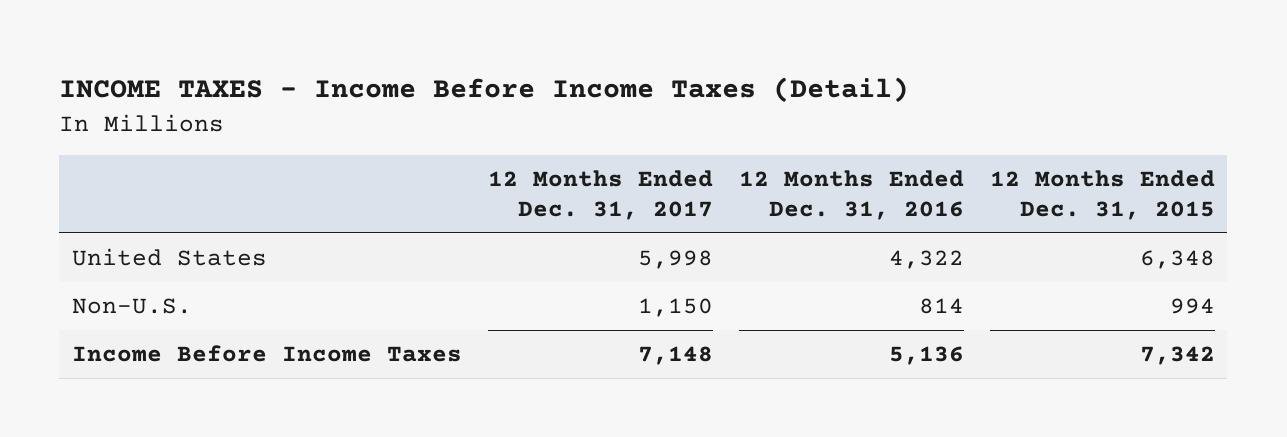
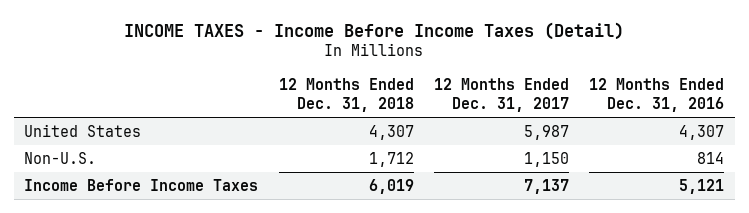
- | 12 Months Ended Dec. 31, 2017 | 12 Months Ended Dec. 31, 2016 | 12 Months Ended Dec. 31, 2015
+ | 12 Months Ended Dec. 31, 2018 | 12 Months Ended Dec. 31, 2017 | 12 Months Ended Dec. 31, 2016
- United States | 5,998 | 4,322 | 6,348
+ United States | 4,307 | 5,987 | 4,307
- Income Before Income Taxes | 7,148 | 5,136 | 7,342
+ Income Before Income Taxes | 6,019 | 7,137 | 5,121

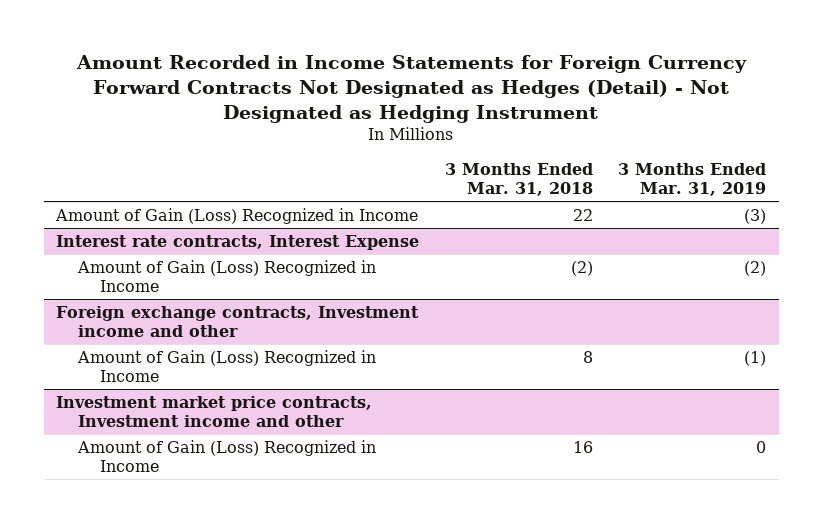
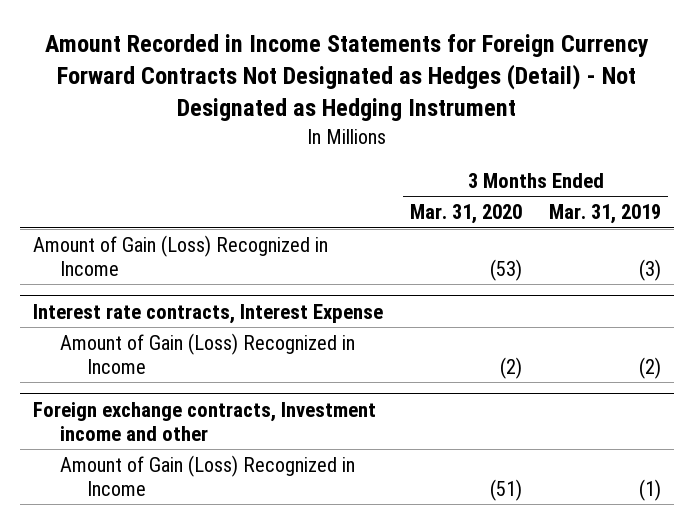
- | 3 Months Ended Mar. 31, 2018 | 3 Months Ended Mar. 31, 2019
+ | 3 Months Ended Mar. 31, 2020 | 3 Months Ended Mar. 31, 2019
- Investment market price contracts, Investment income and other
- Amount of Gain (Loss) Recognized in Income | 16 | 0

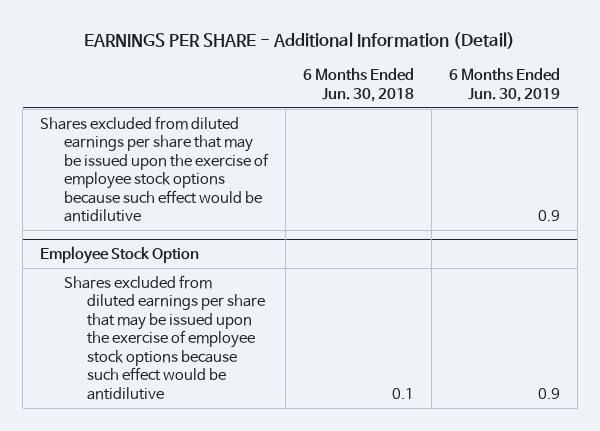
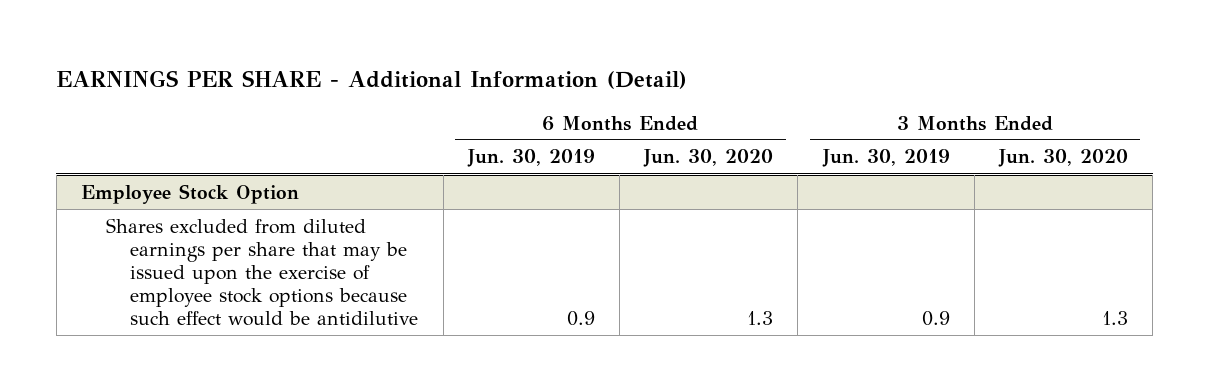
- | 6 Months Ended Jun. 30, 2018 | 6 Months Ended Jun. 30, 2019
+ | 6 Months Ended Jun. 30, 2019 | 6 Months Ended Jun. 30, 2020 | 3 Months Ended Jun. 30, 2019 | 3 Months Ended Jun. 30, 2020
- Shares excluded from diluted earnings per share that may be issued upon the exercise of employee stock options because such effect would be antidilutive | | 0.9

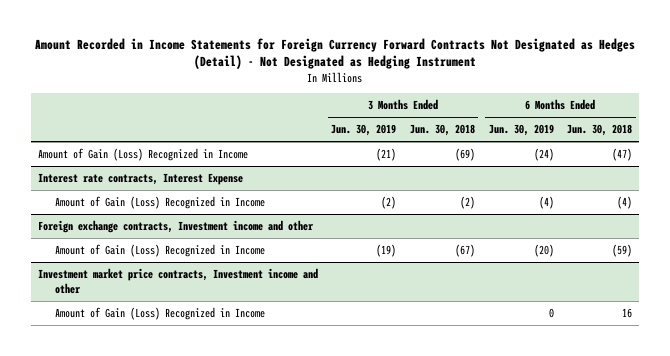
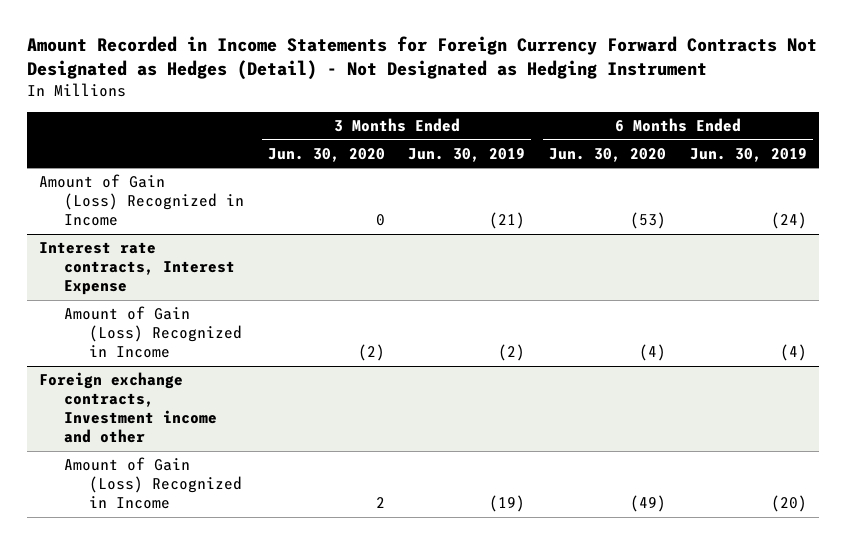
- | 3 Months Ended Jun. 30, 2019 | 3 Months Ended Jun. 30, 2018 | 6 Months Ended Jun. 30, 2019 | 6 Months Ended Jun. 30, 2018
+ | 3 Months Ended Jun. 30, 2020 | 3 Months Ended Jun. 30, 2019 | 6 Months Ended Jun. 30, 2020 | 6 Months Ended Jun. 30, 2019
- Investment market price contracts, Investment income and other
- Amount of Gain (Loss) Recognized in Income | | | 0 | 16

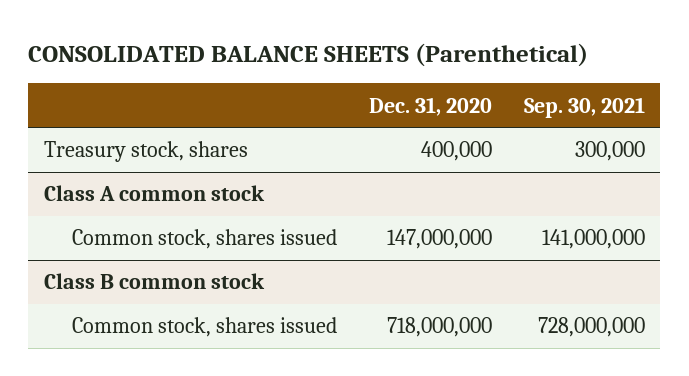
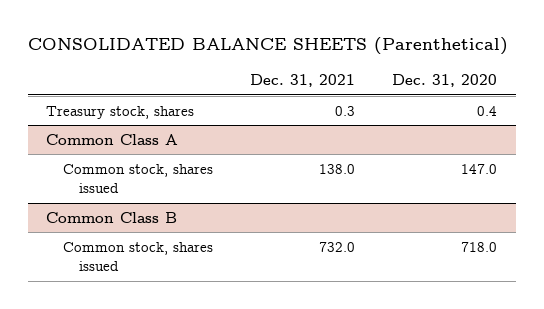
- | Dec. 31, 2020 | Sep. 30, 2021
+ | Dec. 31, 2021 | Dec. 31, 2020
- Treasury stock, shares | 400,000 | 300,000
- Class A common stock
- Common stock, shares issued | 147,000,000 | 141,000,000
- Class B common stock
- Common stock, shares issued | 718,000,000 | 728,000,000
+ Treasury stock, shares | 0.3 | 0.4
+ Common Class A
+ Common stock, shares issued | 138.0 | 147.0
+ Common Class B
+ Common stock, shares issued | 732.0 | 718.0

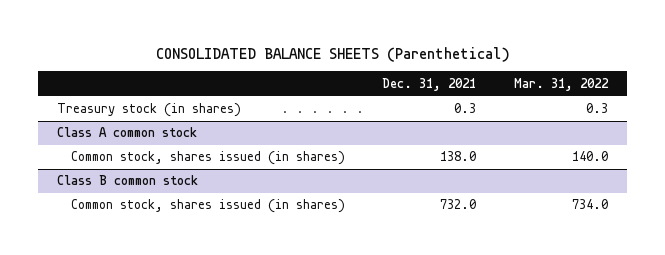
- | Dec. 31, 2021 | Dec. 31, 2020
+ | Dec. 31, 2021 | Mar. 31, 2022
- Treasury stock, shares | 0.3 | 0.4
- Common Class A
- Common stock, shares issued | 138.0 | 147.0
- Common Class B
- Common stock, shares issued | 732.0 | 718.0
+ Treasury stock (in shares) | 0.3 | 0.3
+ Class A common stock
+ Common stock, shares issued (in shares) | 138.0 | 140.0
+ Class B common stock
+ Common stock, shares issued (in shares) | 732.0 | 734.0

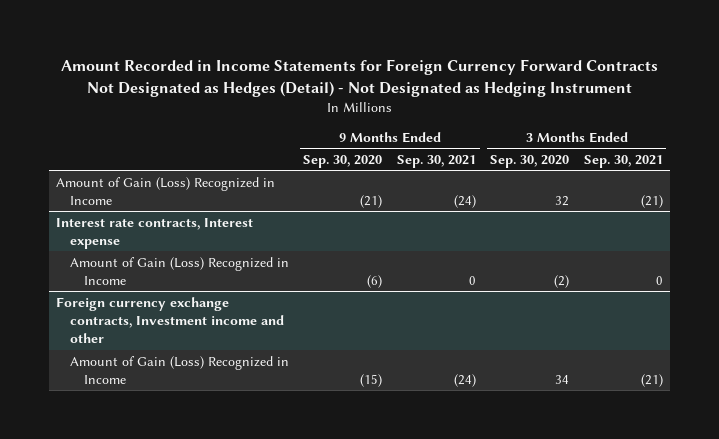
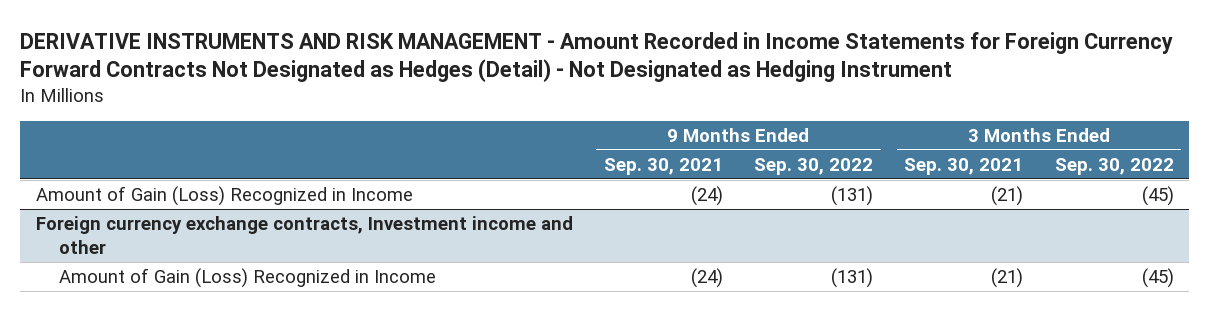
- Amount Recorded in Income Statements for Foreign Currency Forward Contracts Not Designated as Hedges (Detail) - Not Designated as Hedging Instrument
+ DERIVATIVE INSTRUMENTS AND RISK MANAGEMENT - Amount Recorded in Income Statements for Foreign Currency Forward Contracts Not Designated as Hedges (Detail) - Not Designated as Hedging Instrument
- | 9 Months Ended Sep. 30, 2020 | 9 Months Ended Sep. 30, 2021 | 3 Months Ended Sep. 30, 2020 | 3 Months Ended Sep. 30, 2021
+ | 9 Months Ended Sep. 30, 2021 | 9 Months Ended Sep. 30, 2022 | 3 Months Ended Sep. 30, 2021 | 3 Months Ended Sep. 30, 2022
- Interest rate contracts, Interest expense
- Amount of Gain (Loss) Recognized in Income | (6) | 0 | (2) | 0

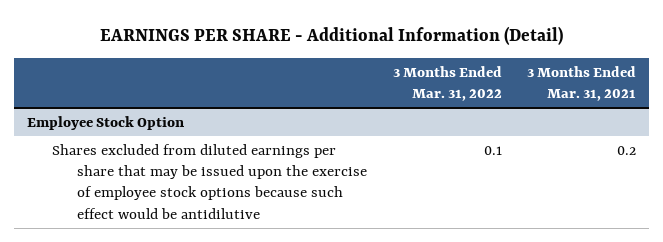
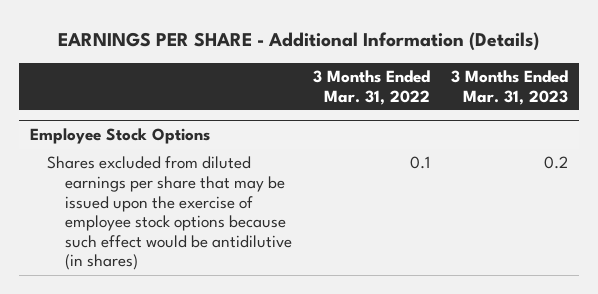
- EARNINGS PER SHARE - Additional Information (Detail)
+ EARNINGS PER SHARE - Additional Information (Details)
- | 3 Months Ended Mar. 31, 2022 | 3 Months Ended Mar. 31, 2021
+ | 3 Months Ended Mar. 31, 2022 | 3 Months Ended Mar. 31, 2023
- Employee Stock Option
- Shares excluded from diluted earnings per share that may be issued upon the exercise of employee stock options because such effect would be antidilutive | 0.1 | 0.2
+ Employee Stock Options
+ Shares excluded from diluted earnings per share that may be issued upon the exercise of employee stock options because such effect would be antidilutive (in shares) | 0.1 | 0.2

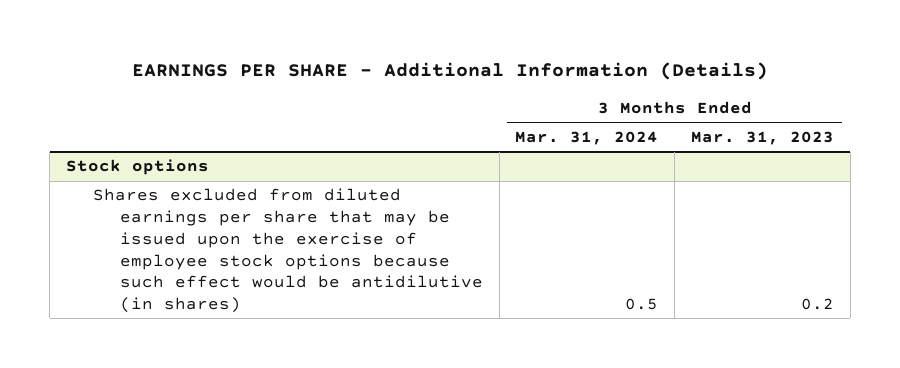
- | 3 Months Ended Mar. 31, 2022 | 3 Months Ended Mar. 31, 2023
+ | 3 Months Ended Mar. 31, 2024 | 3 Months Ended Mar. 31, 2023
- Employee Stock Options
+ Stock options

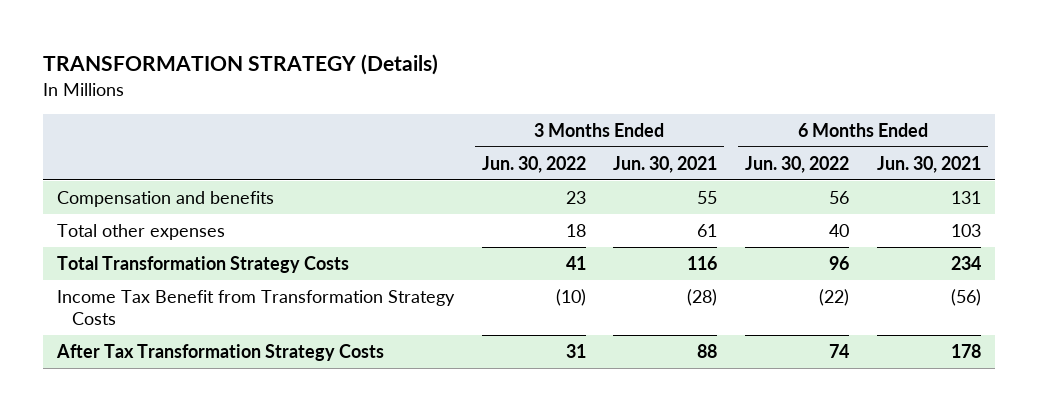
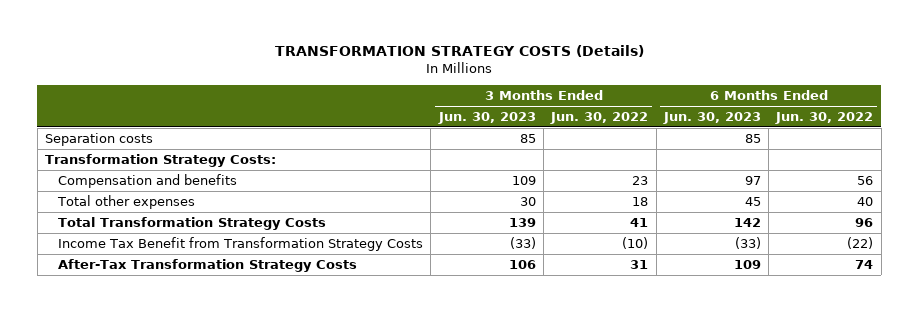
- TRANSFORMATION STRATEGY (Details)
+ TRANSFORMATION STRATEGY COSTS (Details)
- | 3 Months Ended Jun. 30, 2022 | 3 Months Ended Jun. 30, 2021 | 6 Months Ended Jun. 30, 2022 | 6 Months Ended Jun. 30, 2021
+ | 3 Months Ended Jun. 30, 2023 | 3 Months Ended Jun. 30, 2022 | 6 Months Ended Jun. 30, 2023 | 6 Months Ended Jun. 30, 2022
+ Separation costs | 85 | | 85 |
+ Transformation Strategy Costs:
- After Tax Transformation Strategy Costs | 31 | 88 | 74 | 178
+ After-Tax Transformation Strategy Costs | 106 | 31 | 109 | 74

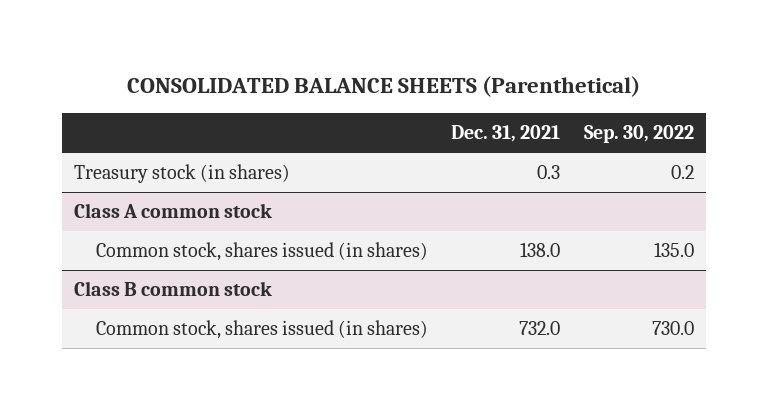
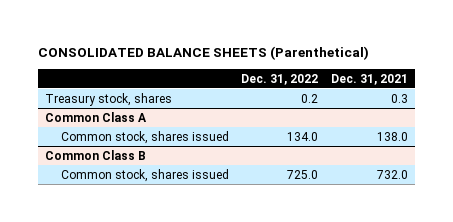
- | Dec. 31, 2021 | Sep. 30, 2022
+ | Dec. 31, 2022 | Dec. 31, 2021
- Treasury stock (in shares) | 0.3 | 0.2
- Class A common stock
- Common stock, shares issued (in shares) | 138.0 | 135.0
- Class B common stock
- Common stock, shares issued (in shares) | 732.0 | 730.0
+ Treasury stock, shares | 0.2 | 0.3
+ Common Class A
+ Common stock, shares issued | 134.0 | 138.0
+ Common Class B
+ Common stock, shares issued | 725.0 | 732.0

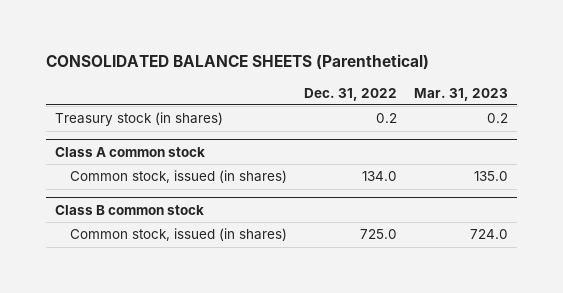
- | Dec. 31, 2022 | Dec. 31, 2021
+ | Dec. 31, 2022 | Mar. 31, 2023
- Treasury stock, shares | 0.2 | 0.3
- Common Class A
- Common stock, shares issued | 134.0 | 138.0
- Common Class B
- Common stock, shares issued | 725.0 | 732.0
+ Treasury stock (in shares) | 0.2 | 0.2
+ Class A common stock
+ Common stock, issued (in shares) | 134.0 | 135.0
+ Class B common stock
+ Common stock, issued (in shares) | 725.0 | 724.0

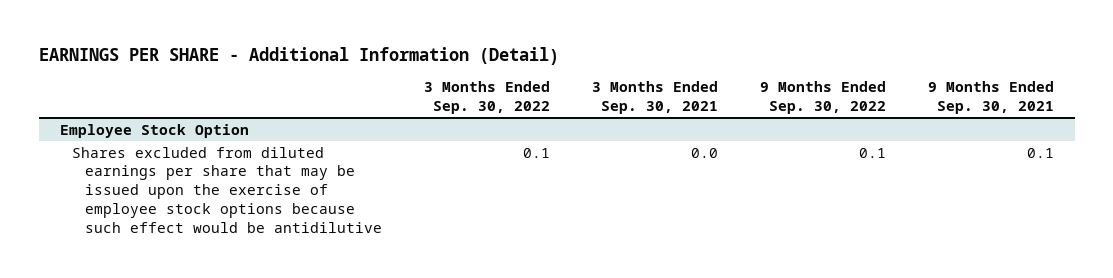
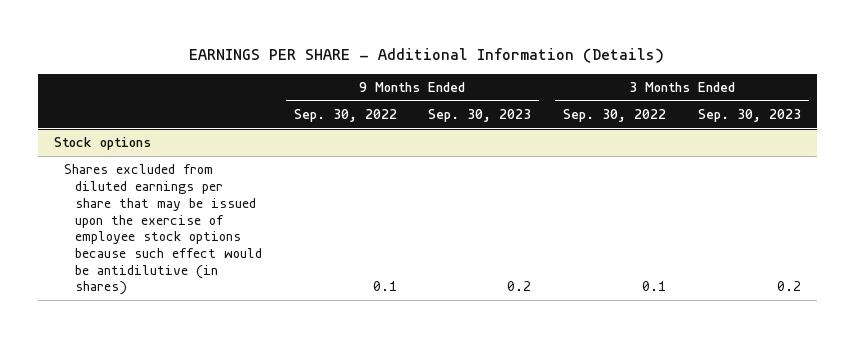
- EARNINGS PER SHARE - Additional Information (Detail)
+ EARNINGS PER SHARE - Additional Information (Details)
- | 3 Months Ended Sep. 30, 2022 | 3 Months Ended Sep. 30, 2021 | 9 Months Ended Sep. 30, 2022 | 9 Months Ended Sep. 30, 2021
+ | 9 Months Ended Sep. 30, 2022 | 9 Months Ended Sep. 30, 2023 | 3 Months Ended Sep. 30, 2022 | 3 Months Ended Sep. 30, 2023
- Employee Stock Option
- Shares excluded from diluted earnings per share that may be issued upon the exercise of employee stock options because such effect would be antidilutive | 0.1 | 0.0 | 0.1 | 0.1
+ Stock options
+ Shares excluded from diluted earnings per share that may be issued upon the exercise of employee stock options because such effect would be antidilutive (in shares) | 0.1 | 0.2 | 0.1 | 0.2

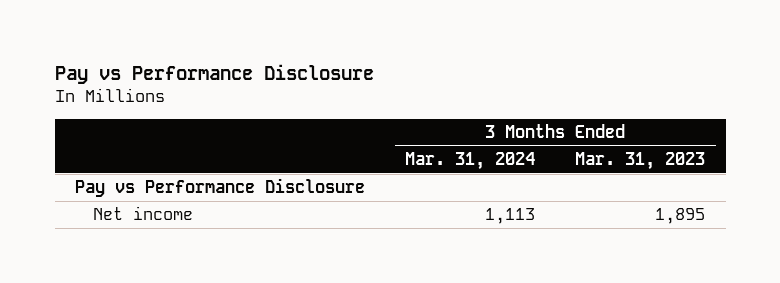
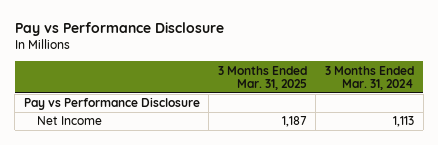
- | 3 Months Ended Mar. 31, 2024 | 3 Months Ended Mar. 31, 2023
+ | 3 Months Ended Mar. 31, 2025 | 3 Months Ended Mar. 31, 2024
- Net income | 1,113 | 1,895
+ Net Income | 1,187 | 1,113

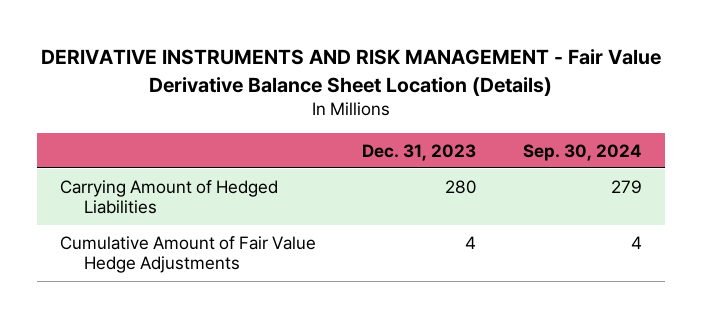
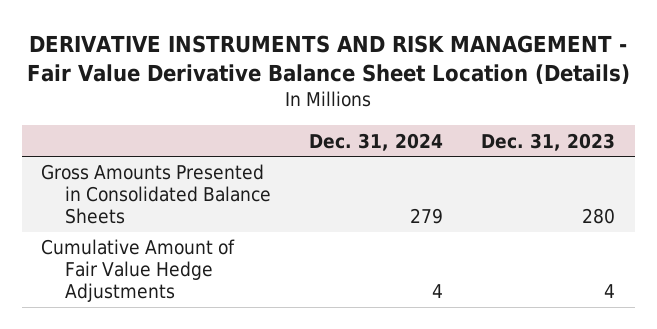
- | Dec. 31, 2023 | Sep. 30, 2024
+ | Dec. 31, 2024 | Dec. 31, 2023
- Carrying Amount of Hedged Liabilities | 280 | 279
+ Gross Amounts Presented in Consolidated Balance Sheets | 279 | 280

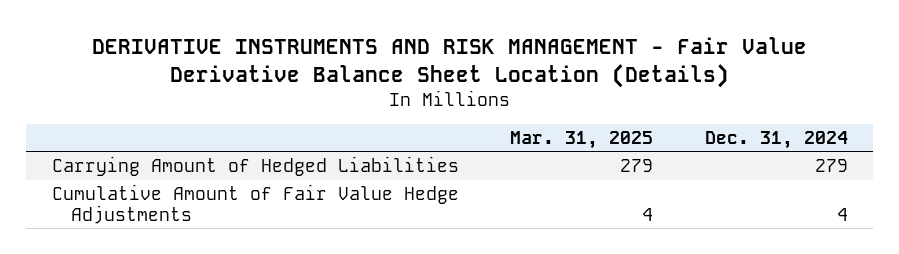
- | Dec. 31, 2024 | Dec. 31, 2023
+ | Mar. 31, 2025 | Dec. 31, 2024
- Gross Amounts Presented in Consolidated Balance Sheets | 279 | 280
+ Carrying Amount of Hedged Liabilities | 279 | 279

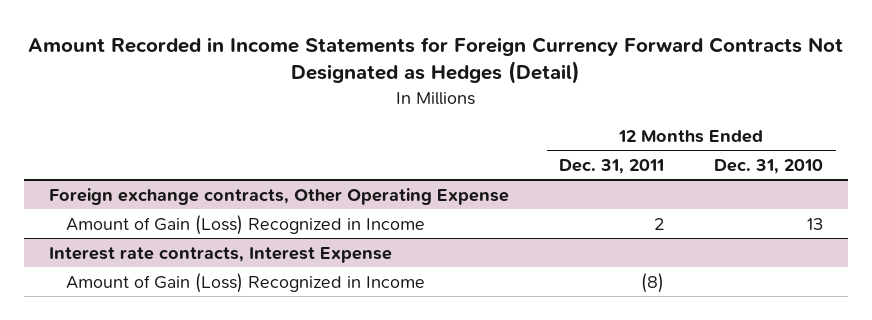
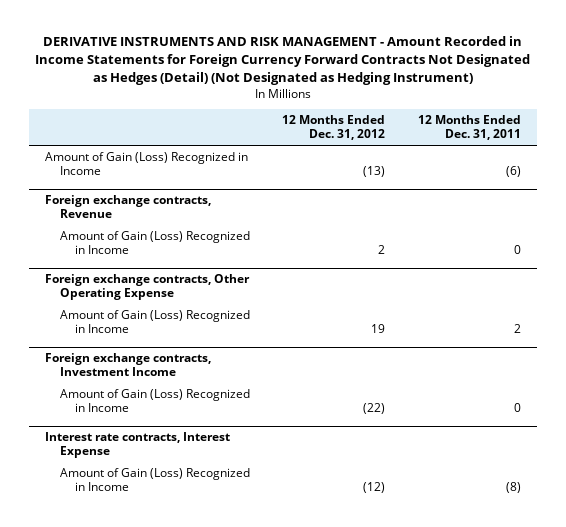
- Amount Recorded in Income Statements for Foreign Currency Forward Contracts Not Designated as Hedges (Detail)
+ DERIVATIVE INSTRUMENTS AND RISK MANAGEMENT - Amount Recorded in Income Statements for Foreign Currency Forward Contracts Not Designated as Hedges (Detail) (Not Designated as Hedging Instrument)
- | 12 Months Ended Dec. 31, 2011 | 12 Months Ended Dec. 31, 2010
+ | 12 Months Ended Dec. 31, 2012 | 12 Months Ended Dec. 31, 2011
+ Amount of Gain (Loss) Recognized in Income | (13) | (6)
+ Foreign exchange contracts, Revenue
+ Amount of Gain (Loss) Recognized in Income | 2 | 0
+ Foreign exchange contracts, Investment Income
+ Amount of Gain (Loss) Recognized in Income | (22) | 0

